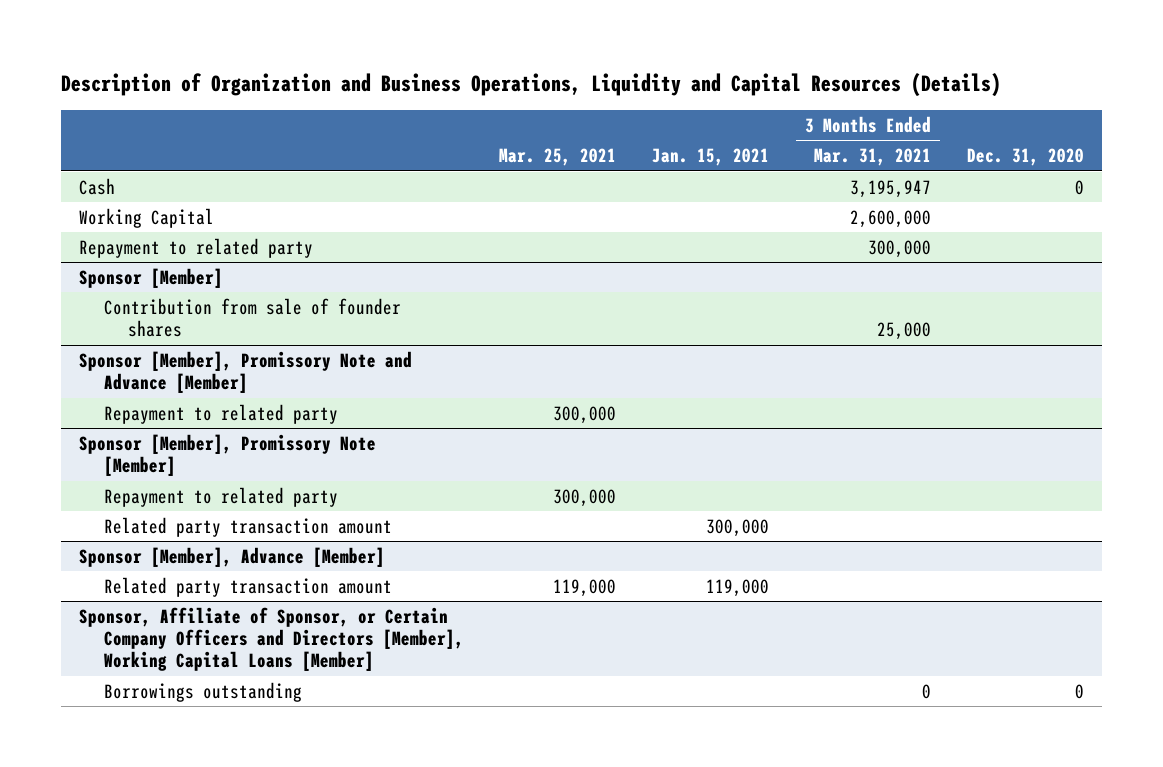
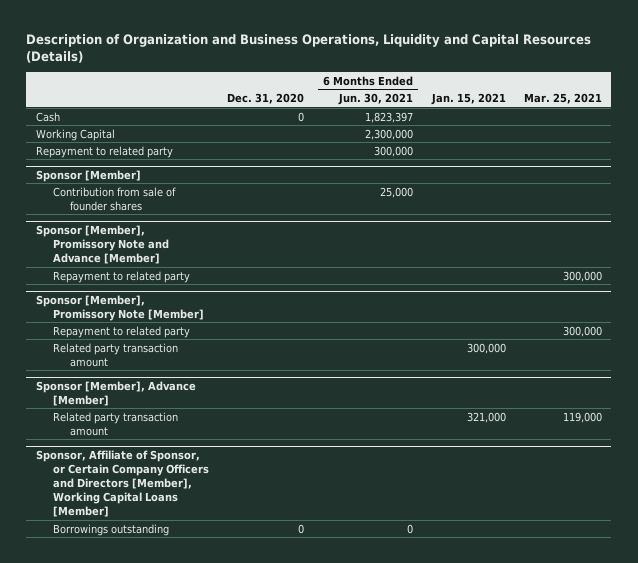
- | Mar. 25, 2021 | Jan. 15, 2021 | 3 Months Ended Mar. 31, 2021 | Dec. 31, 2020
+ | Dec. 31, 2020 | 6 Months Ended Jun. 30, 2021 | Jan. 15, 2021 | Mar. 25, 2021
@ Sponsor [Member], Advance [Member]
- Related party transaction amount | 119,000 | 119,000 | |
+ Related party transaction amount | | | 321,000 | 119,000

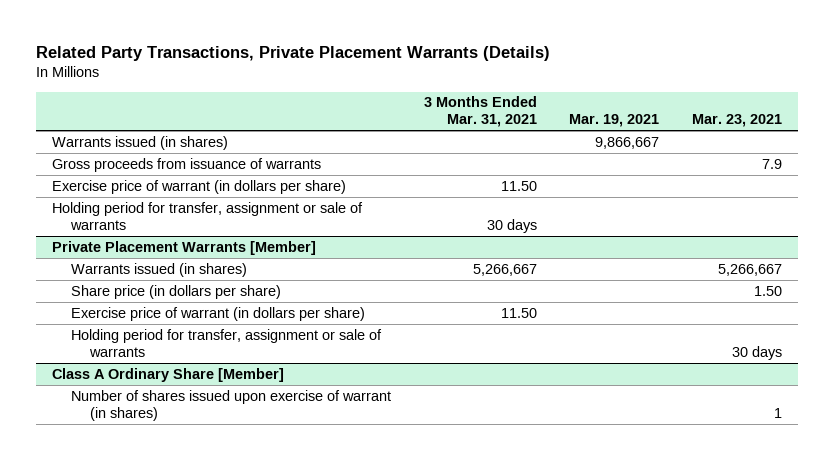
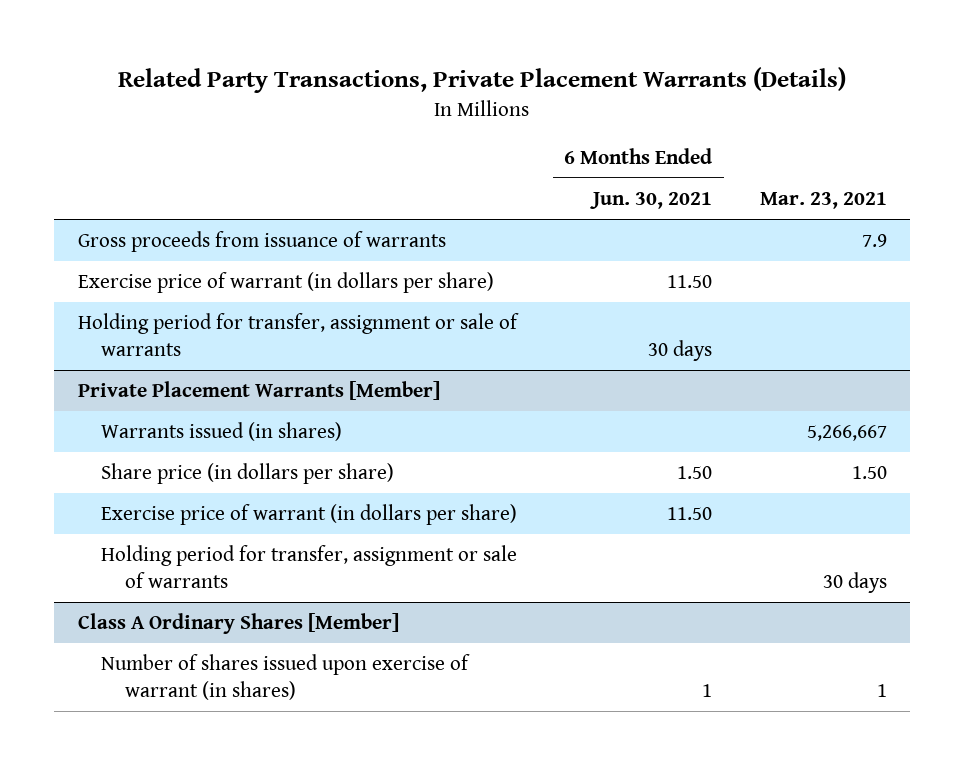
- | 3 Months Ended Mar. 31, 2021 | Mar. 19, 2021 | Mar. 23, 2021
+ | 6 Months Ended Jun. 30, 2021 | Mar. 23, 2021
- Warrants issued (in shares) | | 9,866,667 |
- Class A Ordinary Share [Member]
+ Class A Ordinary Shares [Member]

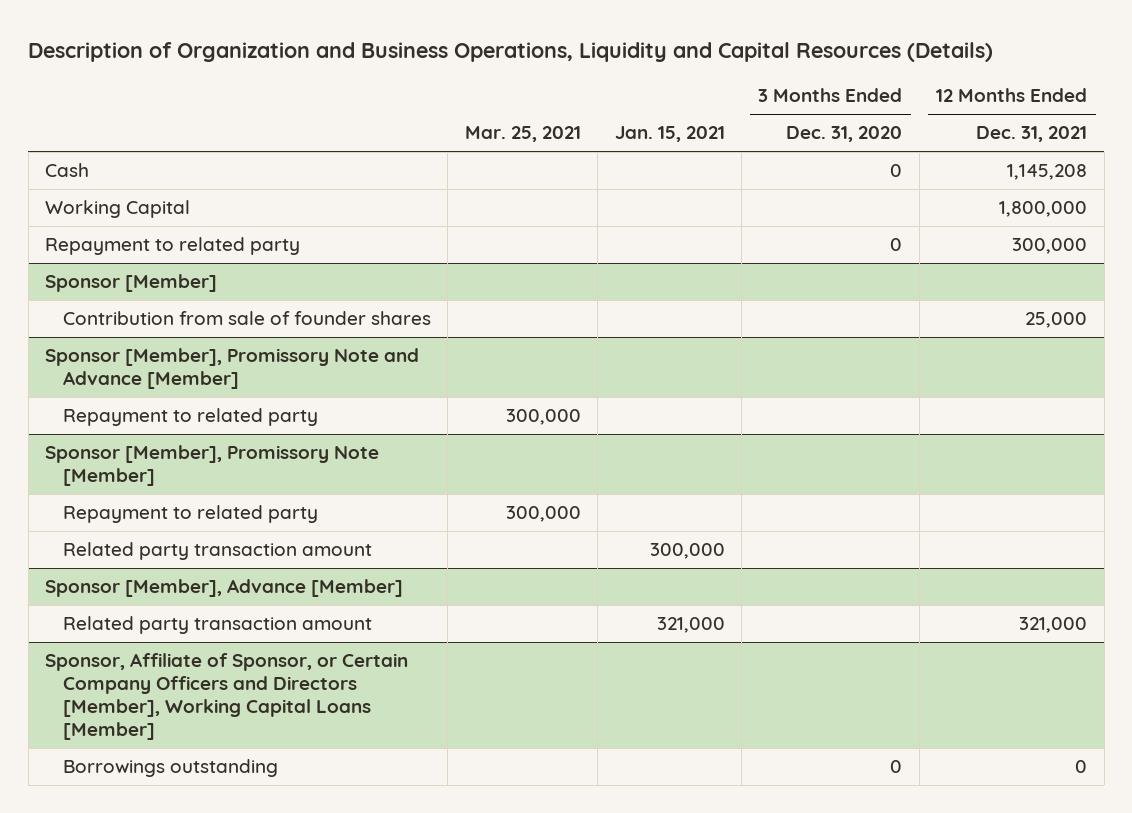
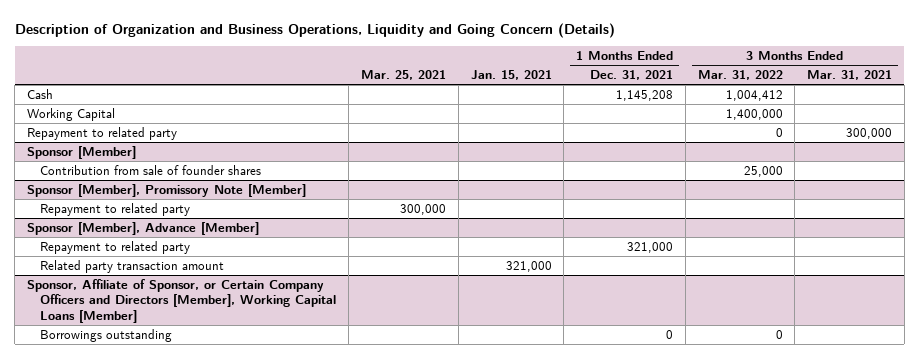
- Description of Organization and Business Operations, Liquidity and Capital Resources (Details)
+ Description of Organization and Business Operations, Liquidity and Going Concern (Details)
- | Mar. 25, 2021 | Jan. 15, 2021 | 3 Months Ended Dec. 31, 2020 | 12 Months Ended Dec. 31, 2021
+ | Mar. 25, 2021 | Jan. 15, 2021 | 1 Months Ended Dec. 31, 2021 | 3 Months Ended Mar. 31, 2022 | 3 Months Ended Mar. 31, 2021
- Sponsor [Member], Promissory Note and Advance [Member]
- Repayment to related party | 300,000 | | |
@ Sponsor [Member], Promissory Note [Member]
- Related party transaction amount | | 300,000 | |
@ Sponsor [Member], Advance [Member]
+ Repayment to related party | | | 321,000 | |

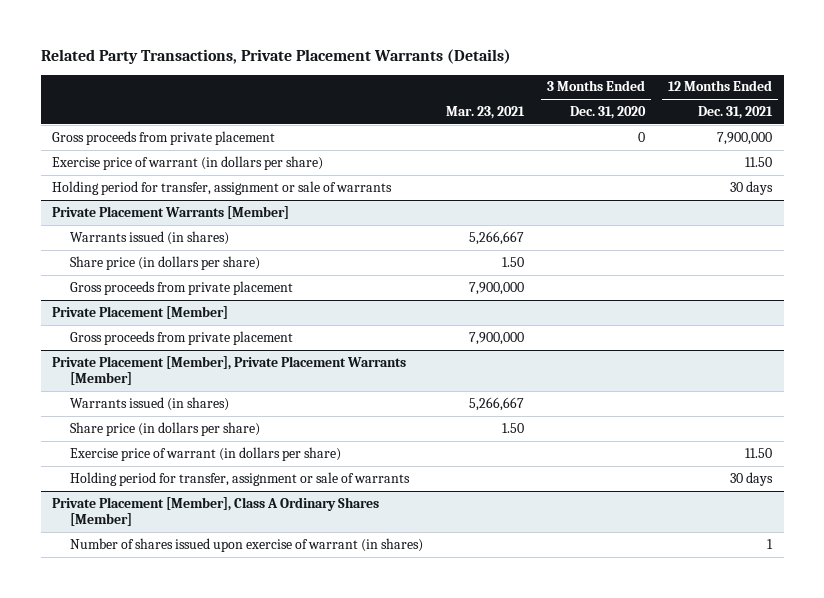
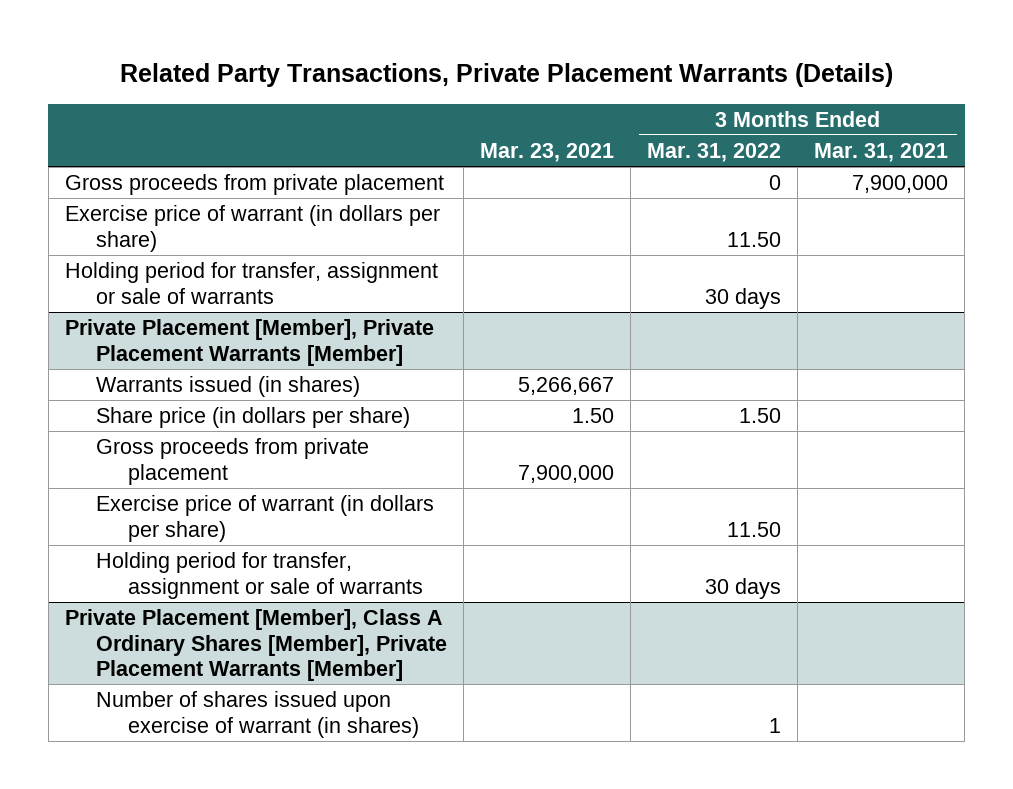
- | Mar. 23, 2021 | 3 Months Ended Dec. 31, 2020 | 12 Months Ended Dec. 31, 2021
+ | Mar. 23, 2021 | 3 Months Ended Mar. 31, 2022 | 3 Months Ended Mar. 31, 2021
- Private Placement Warrants [Member]
- Warrants issued (in shares) | 5,266,667 | |
- Share price (in dollars per share) | 1.50 | |
- Gross proceeds from private placement | 7,900,000 | |
- Private Placement [Member]
- Gross proceeds from private placement | 7,900,000 | |
@ Private Placement [Member], Private Placement Warrants [Member]
+ Gross proceeds from private placement | 7,900,000 | |
- Private Placement [Member], Class A Ordinary Shares [Member]
+ Private Placement [Member], Class A Ordinary Shares [Member], Private Placement Warrants [Member]

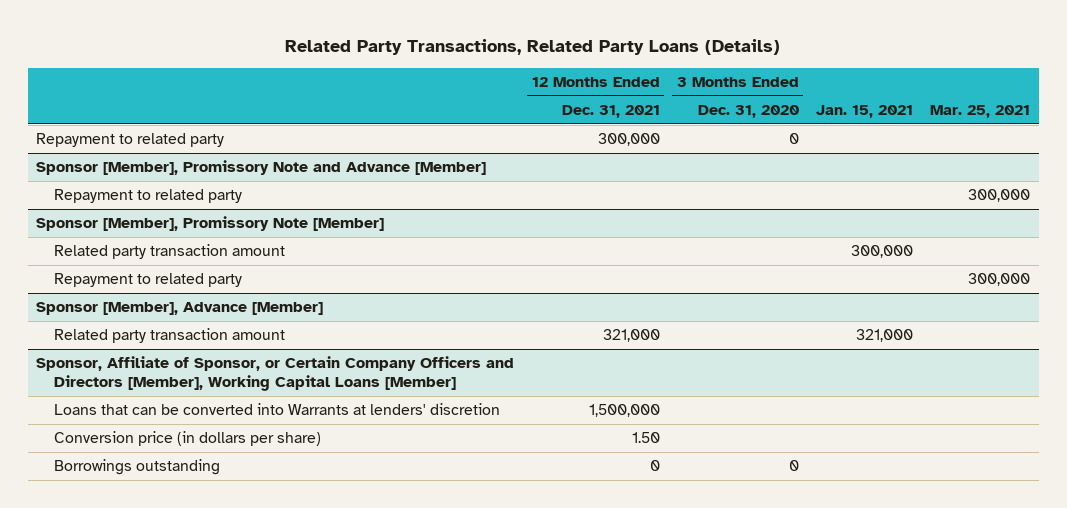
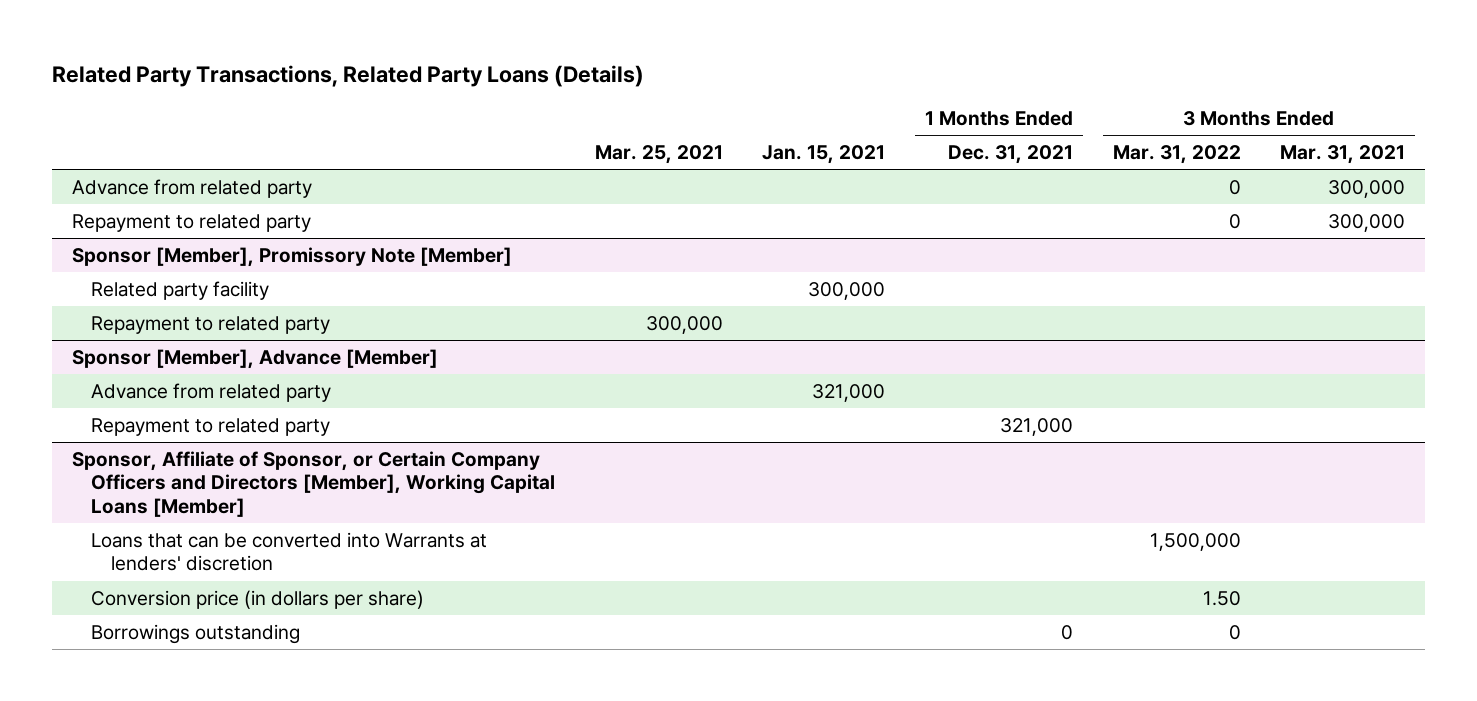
- | 12 Months Ended Dec. 31, 2021 | 3 Months Ended Dec. 31, 2020 | Jan. 15, 2021 | Mar. 25, 2021
+ | Mar. 25, 2021 | Jan. 15, 2021 | 1 Months Ended Dec. 31, 2021 | 3 Months Ended Mar. 31, 2022 | 3 Months Ended Mar. 31, 2021
+ Advance from related party | | | | 0 | 300,000
- Sponsor [Member], Promissory Note and Advance [Member]
- Repayment to related party | | | | 300,000
@ Sponsor [Member], Promissory Note [Member]
- Related party transaction amount | | | 300,000 |
+ Related party facility | | 300,000 | | |
@ Sponsor [Member], Advance [Member]
- Related party transaction amount | 321,000 | | 321,000 |
+ Advance from related party | | 321,000 | | |
+ Repayment to related party | | | 321,000 | |

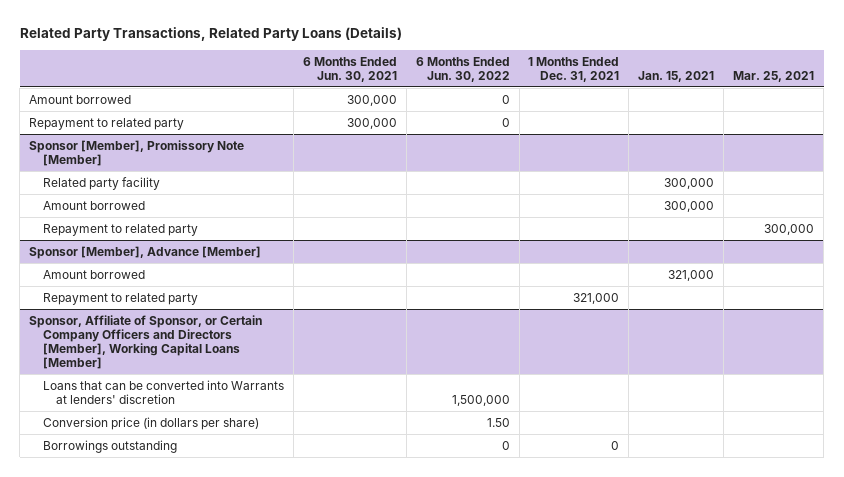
- | Mar. 25, 2021 | Jan. 15, 2021 | 1 Months Ended Dec. 31, 2021 | 3 Months Ended Mar. 31, 2022 | 3 Months Ended Mar. 31, 2021
+ | 6 Months Ended Jun. 30, 2021 | 6 Months Ended Jun. 30, 2022 | 1 Months Ended Dec. 31, 2021 | Jan. 15, 2021 | Mar. 25, 2021
- Advance from related party | | | | 0 | 300,000
+ Amount borrowed | 300,000 | 0 | | |
@ Sponsor [Member], Promissory Note [Member]
+ Amount borrowed | | | | 300,000 |
@ Sponsor [Member], Advance [Member]
- Advance from related party | | 321,000 | | |
+ Amount borrowed | | | | 321,000 |

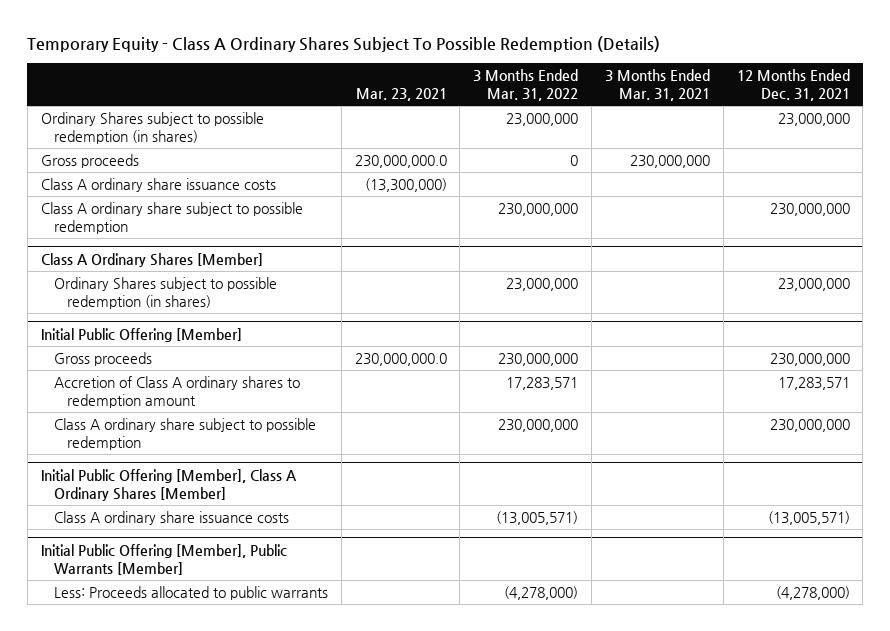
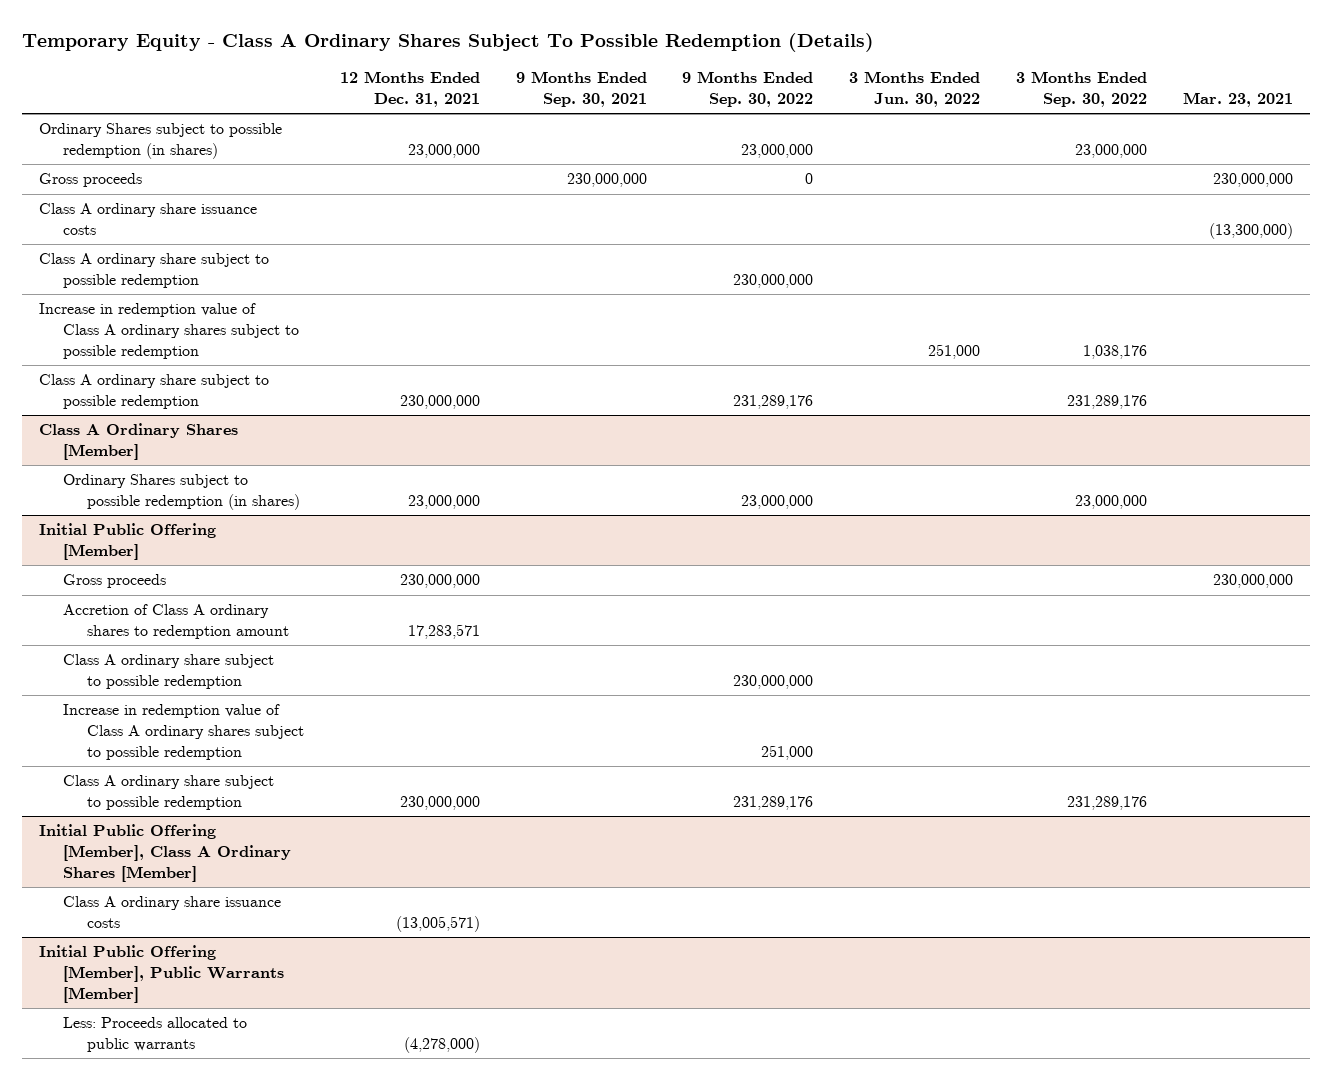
- | Mar. 23, 2021 | 3 Months Ended Mar. 31, 2022 | 3 Months Ended Mar. 31, 2021 | 12 Months Ended Dec. 31, 2021
+ | 12 Months Ended Dec. 31, 2021 | 9 Months Ended Sep. 30, 2021 | 9 Months Ended Sep. 30, 2022 | 3 Months Ended Jun. 30, 2022 | 3 Months Ended Sep. 30, 2022 | Mar. 23, 2021
- Gross proceeds | 230,000,000.0 | 0 | 230,000,000 |
+ Gross proceeds | | 230,000,000 | 0 | | | 230,000,000
+ Class A ordinary share subject to possible redemption | | | 230,000,000 | | |
+ Increase in redemption value of Class A ordinary shares subject to possible redemption | | | | 251,000 | 1,038,176 |
@ Initial Public Offering [Member]
- Gross proceeds | 230,000,000.0 | 230,000,000 | | 230,000,000
+ Gross proceeds | 230,000,000 | | | | | 230,000,000
+ Class A ordinary share subject to possible redemption | | | 230,000,000 | | |
+ Increase in redemption value of Class A ordinary shares subject to possible redemption | | | 251,000 | | |

